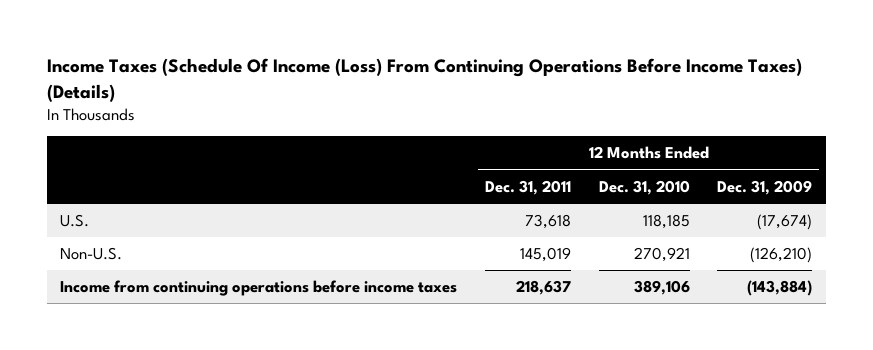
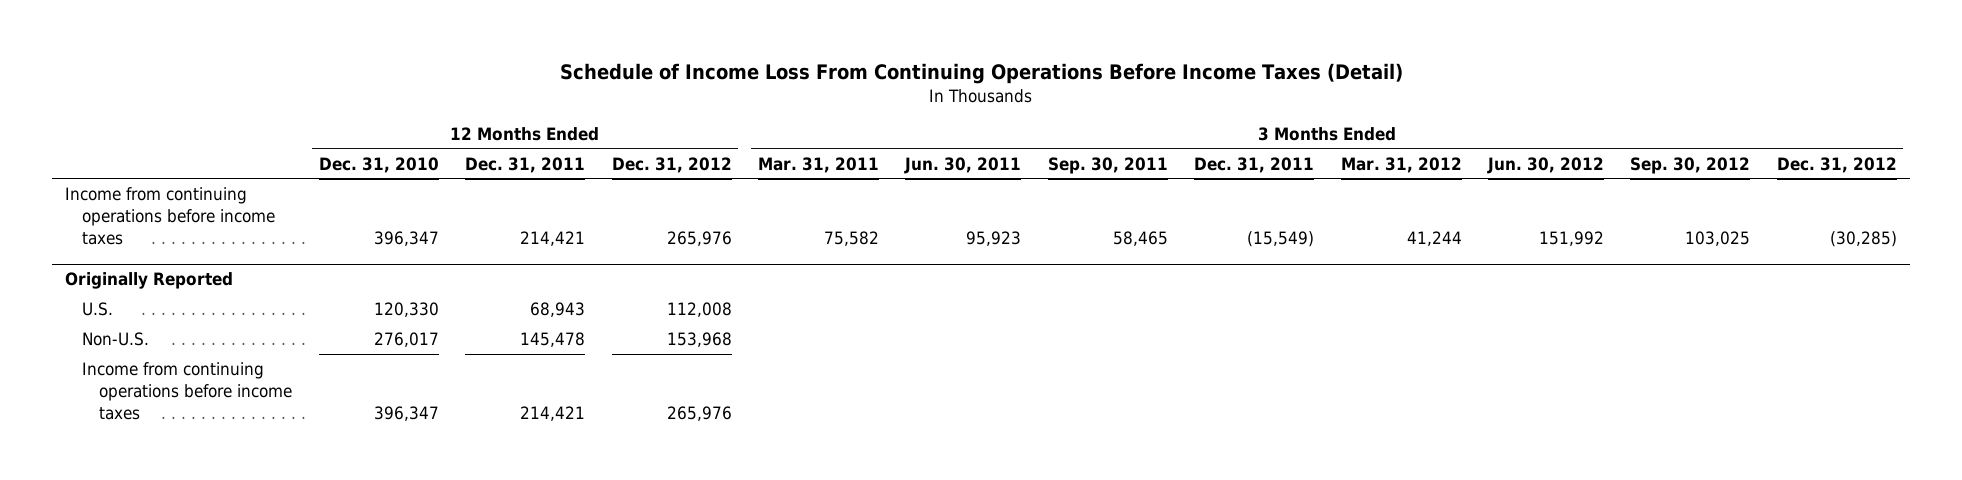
- Income Taxes (Schedule Of Income (Loss) From Continuing Operations Before Income Taxes) (Details)
+ Schedule of Income Loss From Continuing Operations Before Income Taxes (Detail)
- | 12 Months Ended Dec. 31, 2011 | 12 Months Ended Dec. 31, 2010 | 12 Months Ended Dec. 31, 2009
+ | 12 Months Ended Dec. 31, 2010 | 12 Months Ended Dec. 31, 2011 | 12 Months Ended Dec. 31, 2012 | 3 Months Ended Mar. 31, 2011 | 3 Months Ended Jun. 30, 2011 | 3 Months Ended Sep. 30, 2011 | 3 Months Ended Dec. 31, 2011 | 3 Months Ended Mar. 31, 2012 | 3 Months Ended Jun. 30, 2012 | 3 Months Ended Sep. 30, 2012 | 3 Months Ended Dec. 31, 2012
- U.S. | 73,618 | 118,185 | (17,674)
- Non-U.S. | 145,019 | 270,921 | (126,210)
- Income from continuing operations before income taxes | 218,637 | 389,106 | (143,884)
+ Income from continuing operations before income taxes | 396,347 | 214,421 | 265,976 | 75,582 | 95,923 | 58,465 | (15,549) | 41,244 | 151,992 | 103,025 | (30,285)
+ Originally Reported
+ U.S. | 120,330 | 68,943 | 112,008 | | | | | | | |
+ Non-U.S. | 276,017 | 145,478 | 153,968 | | | | | | | |
+ Income from continuing operations before income taxes | 396,347 | 214,421 | 265,976 | | | | | | | |

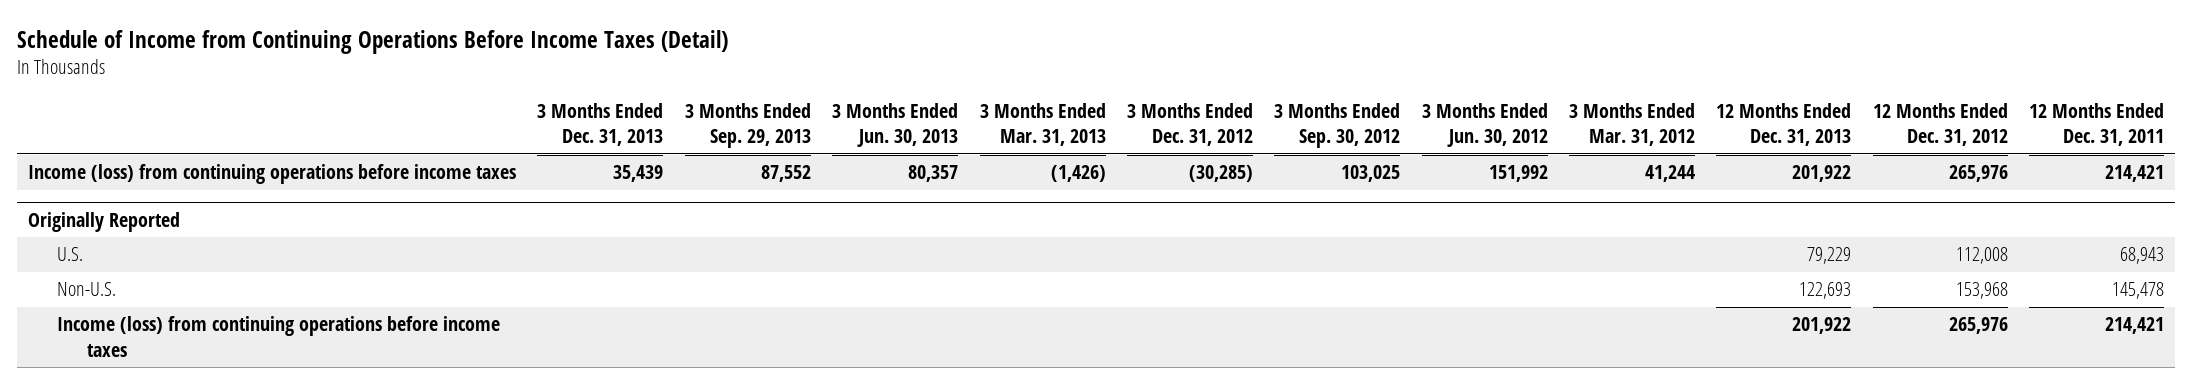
- Schedule of Income Loss From Continuing Operations Before Income Taxes (Detail)
+ Schedule of Income from Continuing Operations Before Income Taxes (Detail)
- | 12 Months Ended Dec. 31, 2010 | 12 Months Ended Dec. 31, 2011 | 12 Months Ended Dec. 31, 2012 | 3 Months Ended Mar. 31, 2011 | 3 Months Ended Jun. 30, 2011 | 3 Months Ended Sep. 30, 2011 | 3 Months Ended Dec. 31, 2011 | 3 Months Ended Mar. 31, 2012 | 3 Months Ended Jun. 30, 2012 | 3 Months Ended Sep. 30, 2012 | 3 Months Ended Dec. 31, 2012
+ | 3 Months Ended Dec. 31, 2013 | 3 Months Ended Sep. 29, 2013 | 3 Months Ended Jun. 30, 2013 | 3 Months Ended Mar. 31, 2013 | 3 Months Ended Dec. 31, 2012 | 3 Months Ended Sep. 30, 2012 | 3 Months Ended Jun. 30, 2012 | 3 Months Ended Mar. 31, 2012 | 12 Months Ended Dec. 31, 2013 | 12 Months Ended Dec. 31, 2012 | 12 Months Ended Dec. 31, 2011
- Income from continuing operations before income taxes | 396,347 | 214,421 | 265,976 | 75,582 | 95,923 | 58,465 | (15,549) | 41,244 | 151,992 | 103,025 | (30,285)
+ Income (loss) from continuing operations before income taxes | 35,439 | 87,552 | 80,357 | (1,426) | (30,285) | 103,025 | 151,992 | 41,244 | 201,922 | 265,976 | 214,421
@ Originally Reported
- Income from continuing operations before income taxes | 396,347 | 214,421 | 265,976 | | | | | | | |
+ Income (loss) from continuing operations before income taxes | | | | | | | | | 201,922 | 265,976 | 214,421

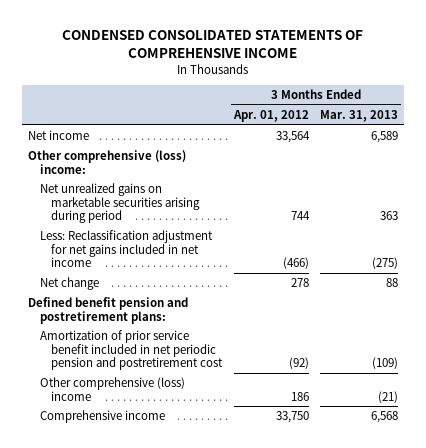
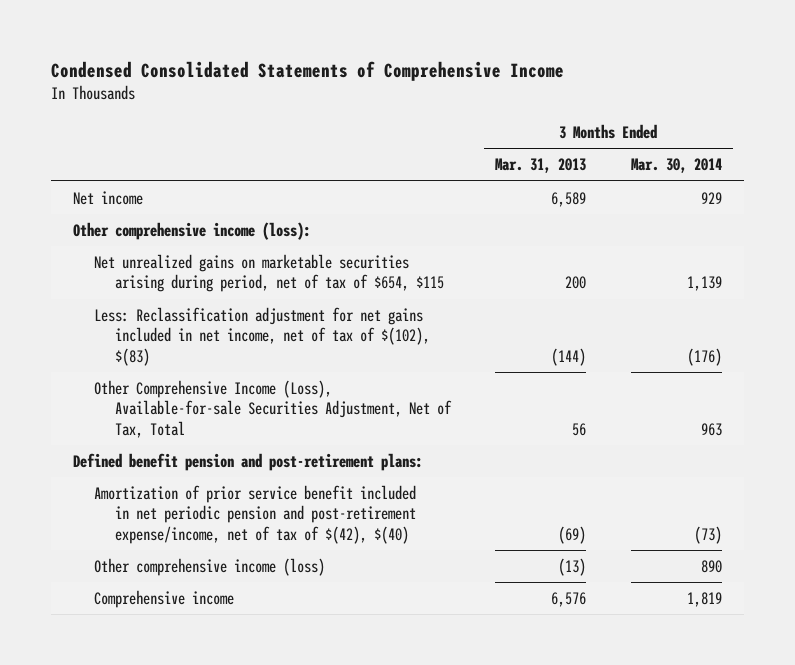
- CONDENSED CONSOLIDATED STATEMENTS OF COMPREHENSIVE INCOME
+ Condensed Consolidated Statements of Comprehensive Income
- | 3 Months Ended Apr. 01, 2012 | 3 Months Ended Mar. 31, 2013
+ | 3 Months Ended Mar. 31, 2013 | 3 Months Ended Mar. 30, 2014
- Other comprehensive (loss) income:
- Net unrealized gains on marketable securities arising during period | 744 | 363
- Less: Reclassification adjustment for net gains included in net income | (466) | (275)
- Net change | 278 | 88
- Defined benefit pension and postretirement plans:
- Amortization of prior service benefit included in net periodic pension and postretirement cost | (92) | (109)
- Other comprehensive (loss) income | 186 | (21)
- Comprehensive income | 33,750 | 6,568
+ Other comprehensive income (loss):
+ Net unrealized gains on marketable securities arising during period, net of tax of $654, $115 | 200 | 1,139
+ Less: Reclassification adjustment for net gains included in net income, net of tax of $(102), $(83) | (144) | (176)
+ Other Comprehensive Income (Loss), Available-for-sale Securities Adjustment, Net of Tax, Total | 56 | 963
+ Defined benefit pension and post-retirement plans:
+ Amortization of prior service benefit included in net periodic pension and post-retirement expense/income, net of tax of $(42), $(40) | (69) | (73)
+ Other comprehensive income (loss) | (13) | 890
+ Comprehensive income | 6,576 | 1,819

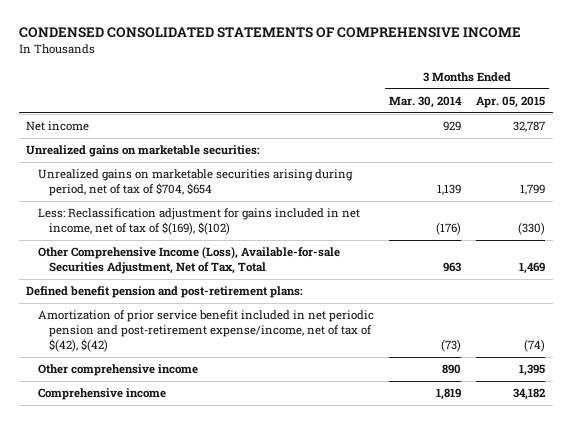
- Condensed Consolidated Statements of Comprehensive Income
+ CONDENSED CONSOLIDATED STATEMENTS OF COMPREHENSIVE INCOME
- | 3 Months Ended Mar. 31, 2013 | 3 Months Ended Mar. 30, 2014
+ | 3 Months Ended Mar. 30, 2014 | 3 Months Ended Apr. 05, 2015
- Other comprehensive income (loss):
- Net unrealized gains on marketable securities arising during period, net of tax of $654, $115 | 200 | 1,139
- Less: Reclassification adjustment for net gains included in net income, net of tax of $(102), $(83) | (144) | (176)
+ Unrealized gains on marketable securities:
+ Unrealized gains on marketable securities arising during period, net of tax of $704, $654 | 1,139 | 1,799
+ Less: Reclassification adjustment for gains included in net income, net of tax of $(169), $(102) | (176) | (330)
- Amortization of prior service benefit included in net periodic pension and post-retirement expense/income, net of tax of $(42), $(40) | (69) | (73)
- Other comprehensive income (loss) | (13) | 890
+ Amortization of prior service benefit included in net periodic pension and post-retirement expense/income, net of tax of $(42), $(42) | (73) | (74)
+ Other comprehensive income | 890 | 1,395

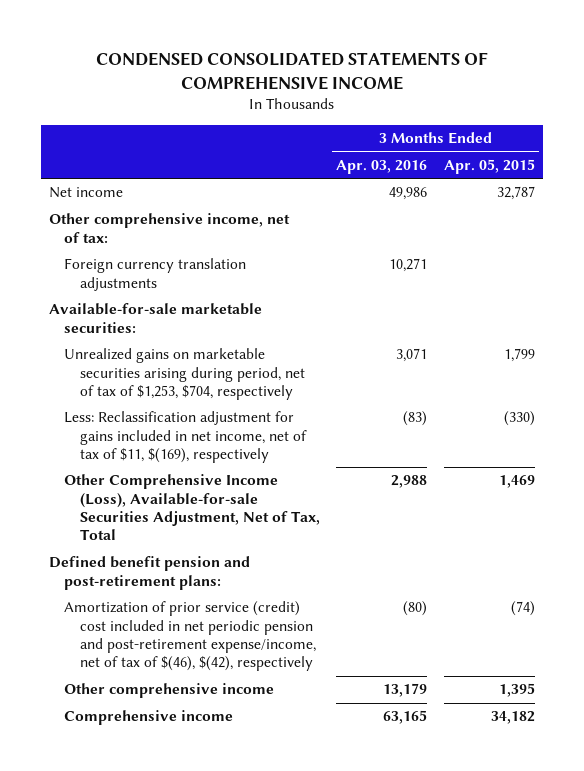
- | 3 Months Ended Mar. 30, 2014 | 3 Months Ended Apr. 05, 2015
+ | 3 Months Ended Apr. 03, 2016 | 3 Months Ended Apr. 05, 2015
- Unrealized gains on marketable securities:
- Unrealized gains on marketable securities arising during period, net of tax of $704, $654 | 1,139 | 1,799
- Less: Reclassification adjustment for gains included in net income, net of tax of $(169), $(102) | (176) | (330)
+ Other comprehensive income, net of tax:
+ Foreign currency translation adjustments | 10,271 |
+ Available-for-sale marketable securities:
+ Unrealized gains on marketable securities arising during period, net of tax of $1,253, $704, respectively | 3,071 | 1,799
+ Less: Reclassification adjustment for gains included in net income, net of tax of $11, $(169), respectively | (83) | (330)
- Amortization of prior service benefit included in net periodic pension and post-retirement expense/income, net of tax of $(42), $(42) | (73) | (74)
+ Amortization of prior service (credit) cost included in net periodic pension and post-retirement expense/income, net of tax of $(46), $(42), respectively | (80) | (74)

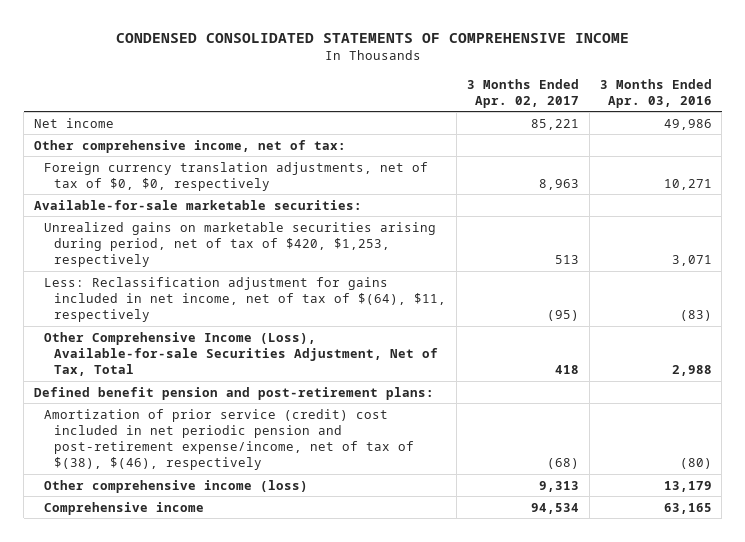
- | 3 Months Ended Apr. 03, 2016 | 3 Months Ended Apr. 05, 2015
+ | 3 Months Ended Apr. 02, 2017 | 3 Months Ended Apr. 03, 2016
- Foreign currency translation adjustments | 10,271 |
+ Foreign currency translation adjustments, net of tax of $0, $0, respectively | 8,963 | 10,271
- Unrealized gains on marketable securities arising during period, net of tax of $1,253, $704, respectively | 3,071 | 1,799
- Less: Reclassification adjustment for gains included in net income, net of tax of $11, $(169), respectively | (83) | (330)
+ Unrealized gains on marketable securities arising during period, net of tax of $420, $1,253, respectively | 513 | 3,071
+ Less: Reclassification adjustment for gains included in net income, net of tax of $(64), $11, respectively | (95) | (83)
- Amortization of prior service (credit) cost included in net periodic pension and post-retirement expense/income, net of tax of $(46), $(42), respectively | (80) | (74)
- Other comprehensive income | 13,179 | 1,395
+ Amortization of prior service (credit) cost included in net periodic pension and post-retirement expense/income, net of tax of $(38), $(46), respectively | (68) | (80)
+ Other comprehensive income (loss) | 9,313 | 13,179

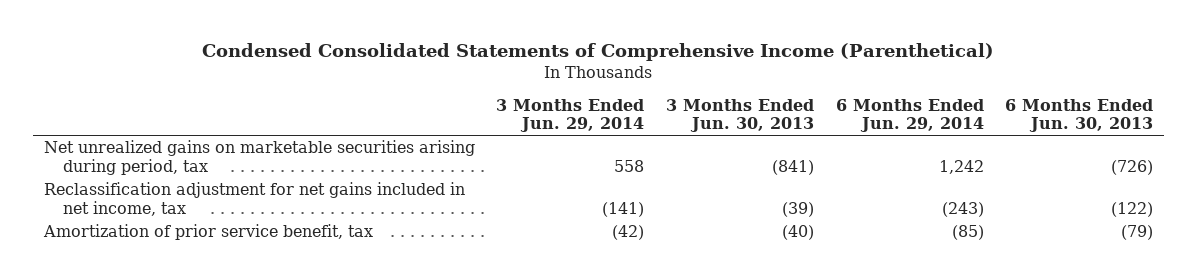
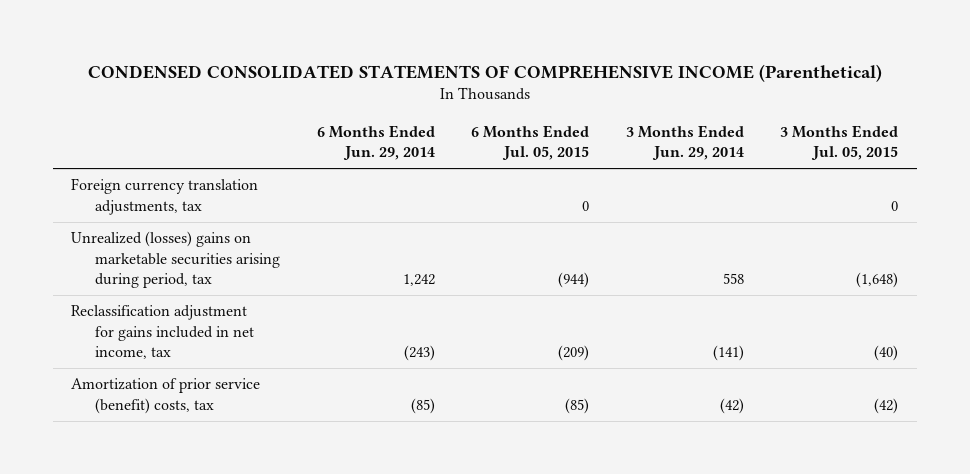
- Condensed Consolidated Statements of Comprehensive Income (Parenthetical)
+ CONDENSED CONSOLIDATED STATEMENTS OF COMPREHENSIVE INCOME (Parenthetical)
- | 3 Months Ended Jun. 29, 2014 | 3 Months Ended Jun. 30, 2013 | 6 Months Ended Jun. 29, 2014 | 6 Months Ended Jun. 30, 2013
+ | 6 Months Ended Jun. 29, 2014 | 6 Months Ended Jul. 05, 2015 | 3 Months Ended Jun. 29, 2014 | 3 Months Ended Jul. 05, 2015
- Net unrealized gains on marketable securities arising during period, tax | 558 | (841) | 1,242 | (726)
- Reclassification adjustment for net gains included in net income, tax | (141) | (39) | (243) | (122)
- Amortization of prior service benefit, tax | (42) | (40) | (85) | (79)
+ Foreign currency translation adjustments, tax | | 0 | | 0
+ Unrealized (losses) gains on marketable securities arising during period, tax | 1,242 | (944) | 558 | (1,648)
+ Reclassification adjustment for gains included in net income, tax | (243) | (209) | (141) | (40)
+ Amortization of prior service (benefit) costs, tax | (85) | (85) | (42) | (42)

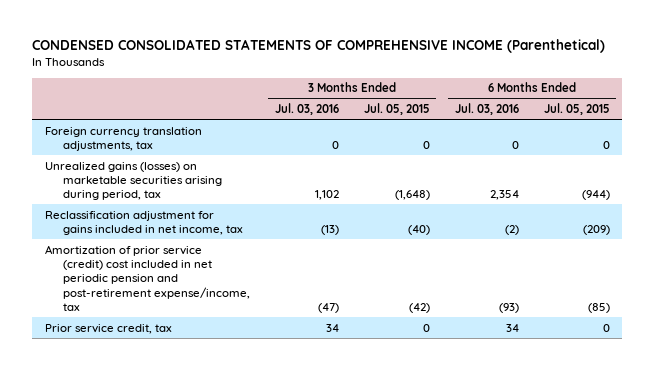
- | 6 Months Ended Jun. 29, 2014 | 6 Months Ended Jul. 05, 2015 | 3 Months Ended Jun. 29, 2014 | 3 Months Ended Jul. 05, 2015
+ | 3 Months Ended Jul. 03, 2016 | 3 Months Ended Jul. 05, 2015 | 6 Months Ended Jul. 03, 2016 | 6 Months Ended Jul. 05, 2015
- Unrealized (losses) gains on marketable securities arising during period, tax | 1,242 | (944) | 558 | (1,648)
+ Unrealized gains (losses) on marketable securities arising during period, tax | 1,102 | (1,648) | 2,354 | (944)
- Amortization of prior service (benefit) costs, tax | (85) | (85) | (42) | (42)
+ Amortization of prior service (credit) cost included in net periodic pension and post-retirement expense/income, tax | (47) | (42) | (93) | (85)
+ Prior service credit, tax | 34 | 0 | 34 | 0

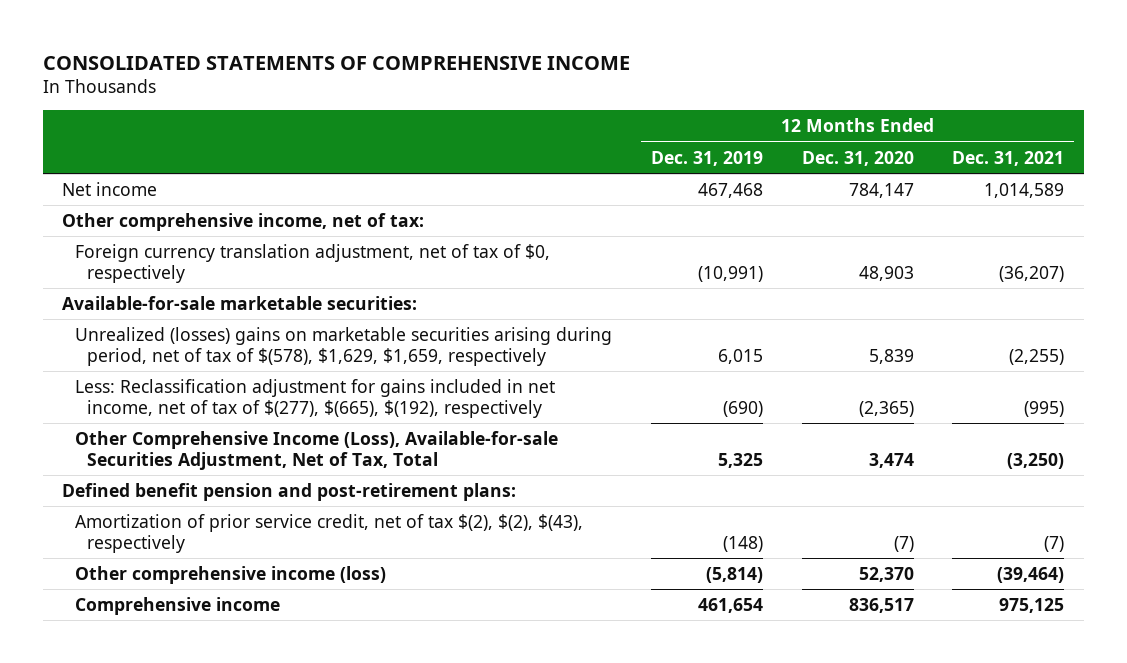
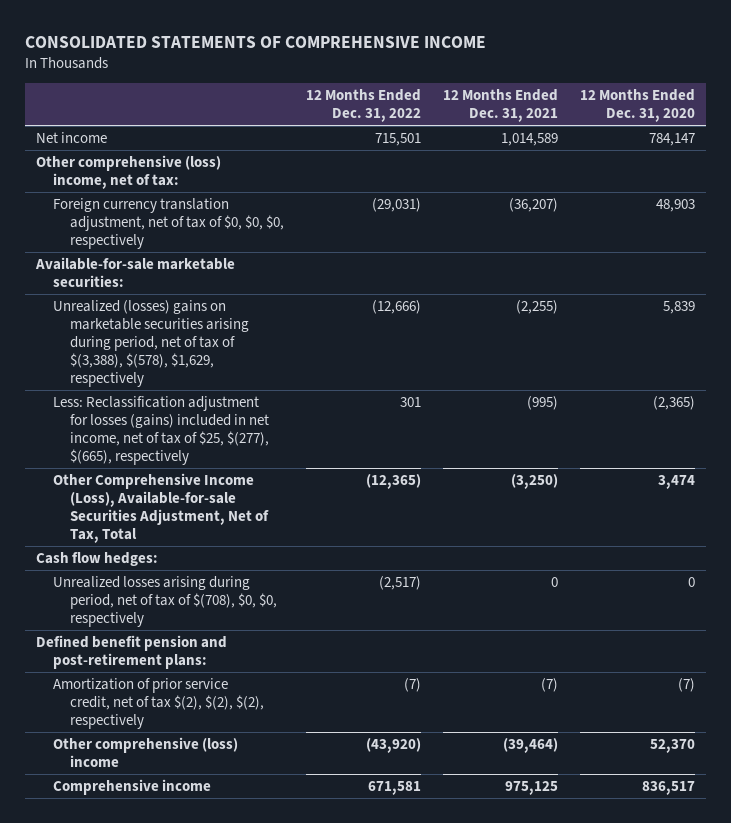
- | 12 Months Ended Dec. 31, 2019 | 12 Months Ended Dec. 31, 2020 | 12 Months Ended Dec. 31, 2021
+ | 12 Months Ended Dec. 31, 2022 | 12 Months Ended Dec. 31, 2021 | 12 Months Ended Dec. 31, 2020
- Other comprehensive income, net of tax:
- Foreign currency translation adjustment, net of tax of $0, respectively | (10,991) | 48,903 | (36,207)
+ Other comprehensive (loss) income, net of tax:
+ Foreign currency translation adjustment, net of tax of $0, $0, $0, respectively | (29,031) | (36,207) | 48,903
- Unrealized (losses) gains on marketable securities arising during period, net of tax of $(578), $1,629, $1,659, respectively | 6,015 | 5,839 | (2,255)
- Less: Reclassification adjustment for gains included in net income, net of tax of $(277), $(665), $(192), respectively | (690) | (2,365) | (995)
+ Unrealized (losses) gains on marketable securities arising during period, net of tax of $(3,388), $(578), $1,629, respectively | (12,666) | (2,255) | 5,839
+ Less: Reclassification adjustment for losses (gains) included in net income, net of tax of $25, $(277), $(665), respectively | 301 | (995) | (2,365)
+ Cash flow hedges:
+ Unrealized losses arising during period, net of tax of $(708), $0, $0, respectively | (2,517) | 0 | 0
- Amortization of prior service credit, net of tax $(2), $(2), $(43), respectively | (148) | (7) | (7)
- Other comprehensive income (loss) | (5,814) | 52,370 | (39,464)
+ Amortization of prior service credit, net of tax $(2), $(2), $(2), respectively | (7) | (7) | (7)
+ Other comprehensive (loss) income | (43,920) | (39,464) | 52,370

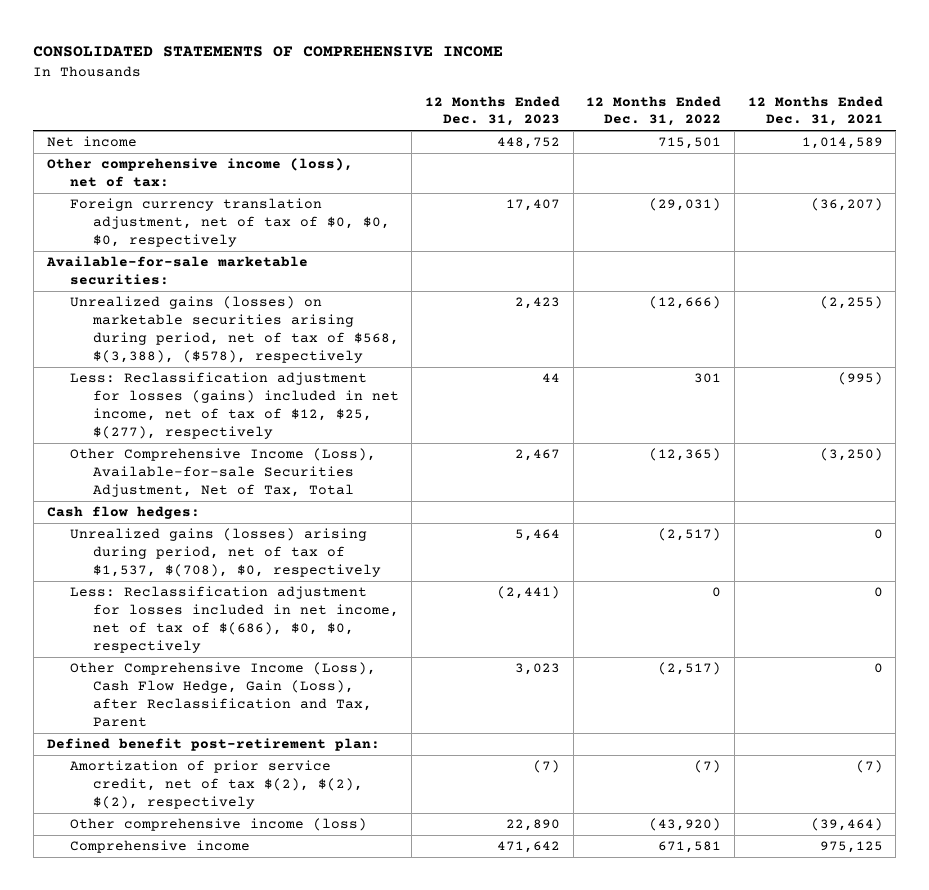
- | 12 Months Ended Dec. 31, 2022 | 12 Months Ended Dec. 31, 2021 | 12 Months Ended Dec. 31, 2020
+ | 12 Months Ended Dec. 31, 2023 | 12 Months Ended Dec. 31, 2022 | 12 Months Ended Dec. 31, 2021
- Other comprehensive (loss) income, net of tax:
+ Other comprehensive income (loss), net of tax:
- Unrealized (losses) gains on marketable securities arising during period, net of tax of $(3,388), $(578), $1,629, respectively | (12,666) | (2,255) | 5,839
- Less: Reclassification adjustment for losses (gains) included in net income, net of tax of $25, $(277), $(665), respectively | 301 | (995) | (2,365)
+ Unrealized gains (losses) on marketable securities arising during period, net of tax of $568, $(3,388), ($578), respectively | 2,423 | (12,666) | (2,255)
+ Less: Reclassification adjustment for losses (gains) included in net income, net of tax of $12, $25, $(277), respectively | 44 | 301 | (995)
- Unrealized losses arising during period, net of tax of $(708), $0, $0, respectively | (2,517) | 0 | 0
- Defined benefit pension and post-retirement plans:
+ Unrealized gains (losses) arising during period, net of tax of $1,537, $(708), $0, respectively | 5,464 | (2,517) | 0
+ Less: Reclassification adjustment for losses included in net income, net of tax of $(686), $0, $0, respectively | (2,441) | 0 | 0
+ Other Comprehensive Income (Loss), Cash Flow Hedge, Gain (Loss), after Reclassification and Tax, Parent | 3,023 | (2,517) | 0
+ Defined benefit post-retirement plan:
- Other comprehensive (loss) income | (43,920) | (39,464) | 52,370
+ Other comprehensive income (loss) | 22,890 | (43,920) | (39,464)

